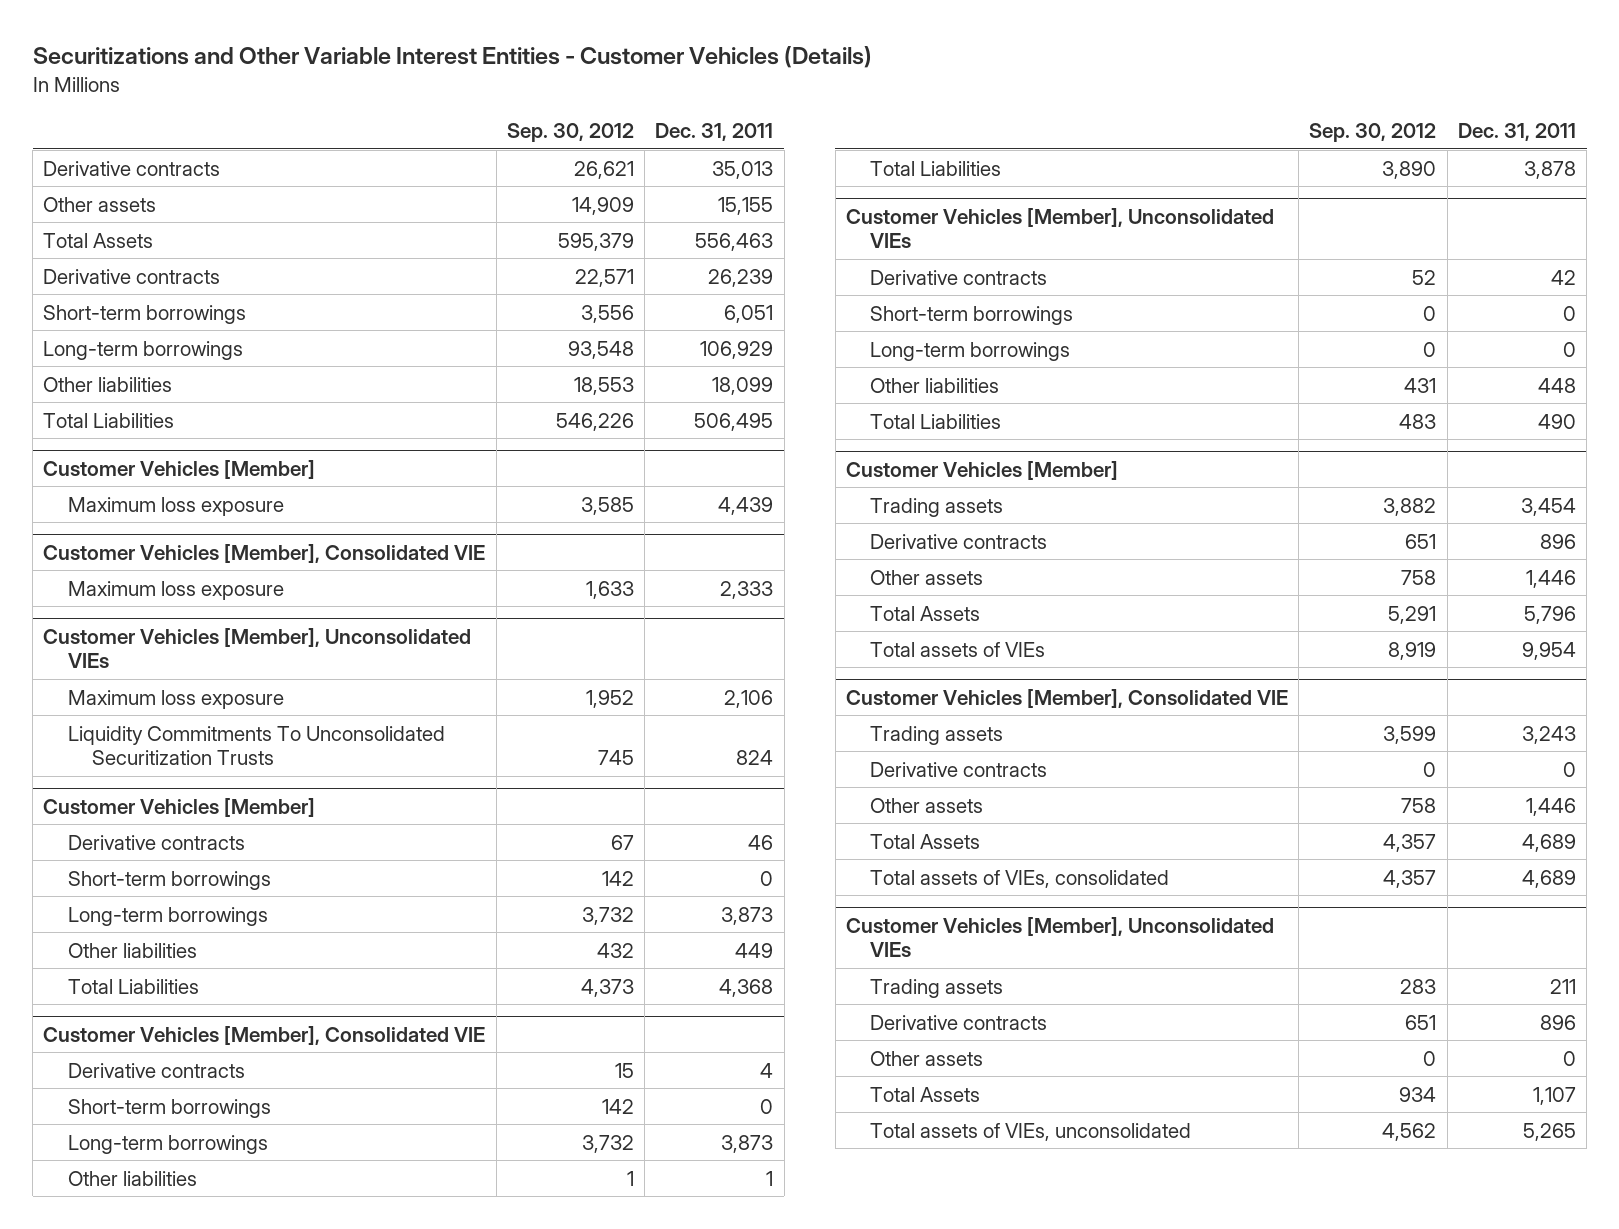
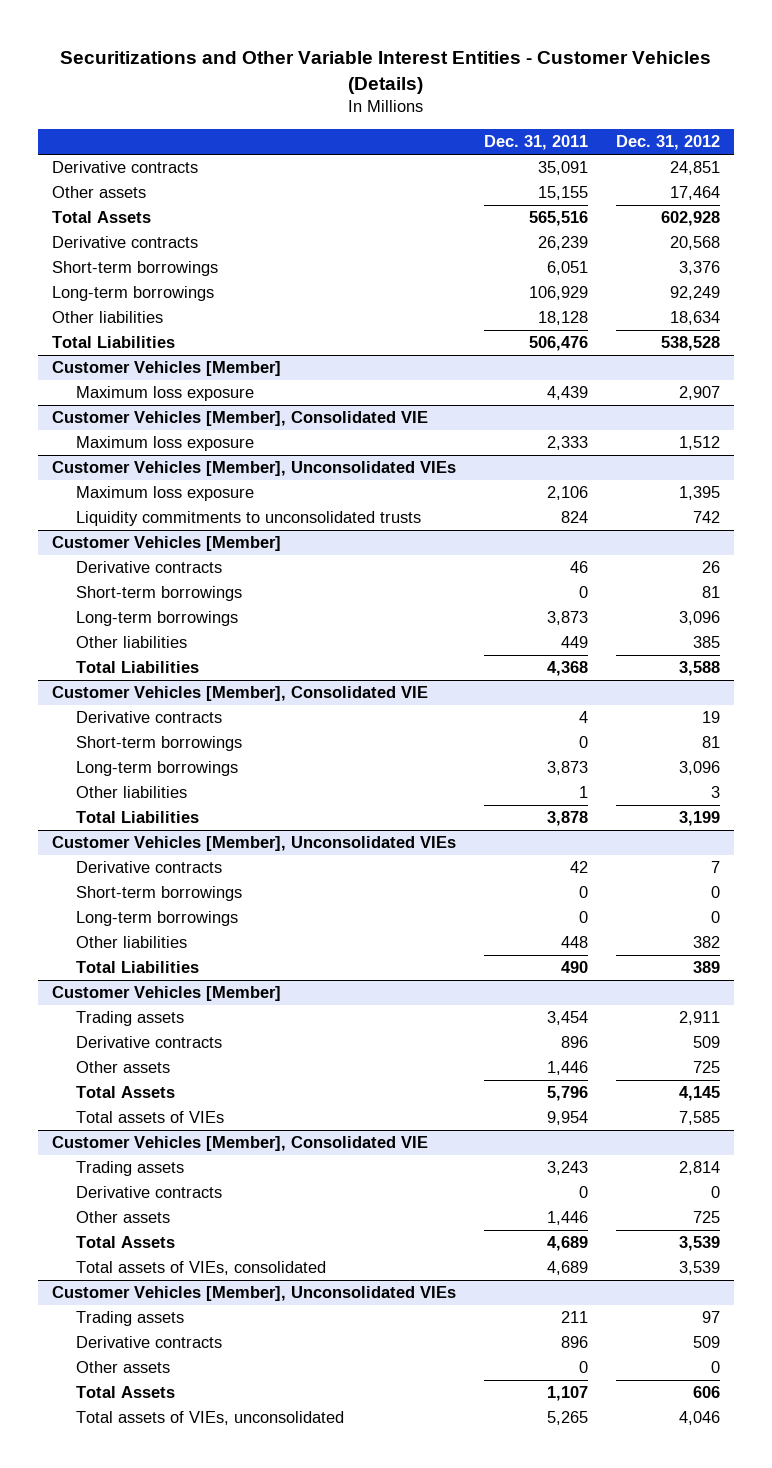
- | Sep. 30, 2012 | Dec. 31, 2011
+ | Dec. 31, 2011 | Dec. 31, 2012
- Derivative contracts | 26,621 | 35,013
+ Derivative contracts | 35,091 | 24,851
- Total Assets | 595,379 | 556,463
+ Total Assets | 565,516 | 602,928
- Other liabilities | 18,553 | 18,099
- Total Liabilities | 546,226 | 506,495
+ Other liabilities | 18,128 | 18,634
+ Total Liabilities | 506,476 | 538,528
@ Customer Vehicles [Member], Unconsolidated VIEs
- Liquidity Commitments To Unconsolidated Securitization Trusts | 745 | 824
+ Liquidity commitments to unconsolidated trusts | 824 | 742

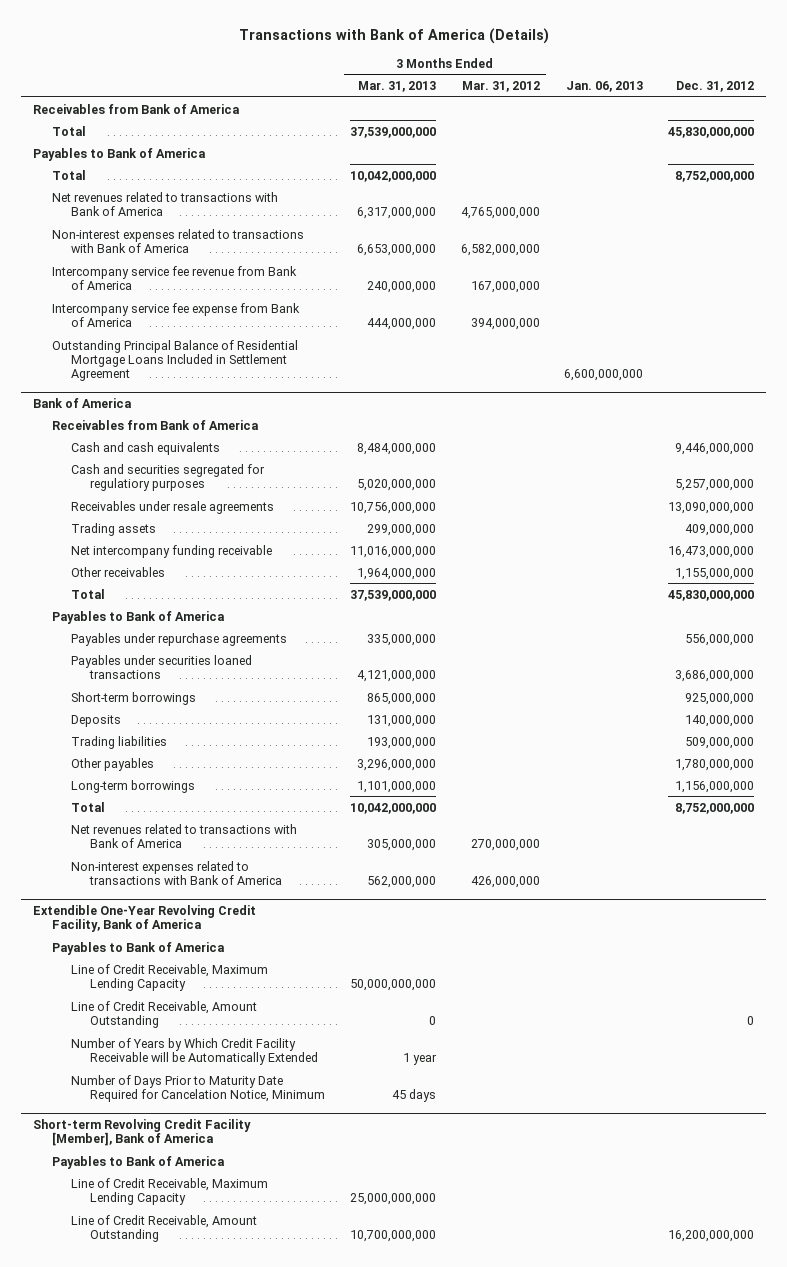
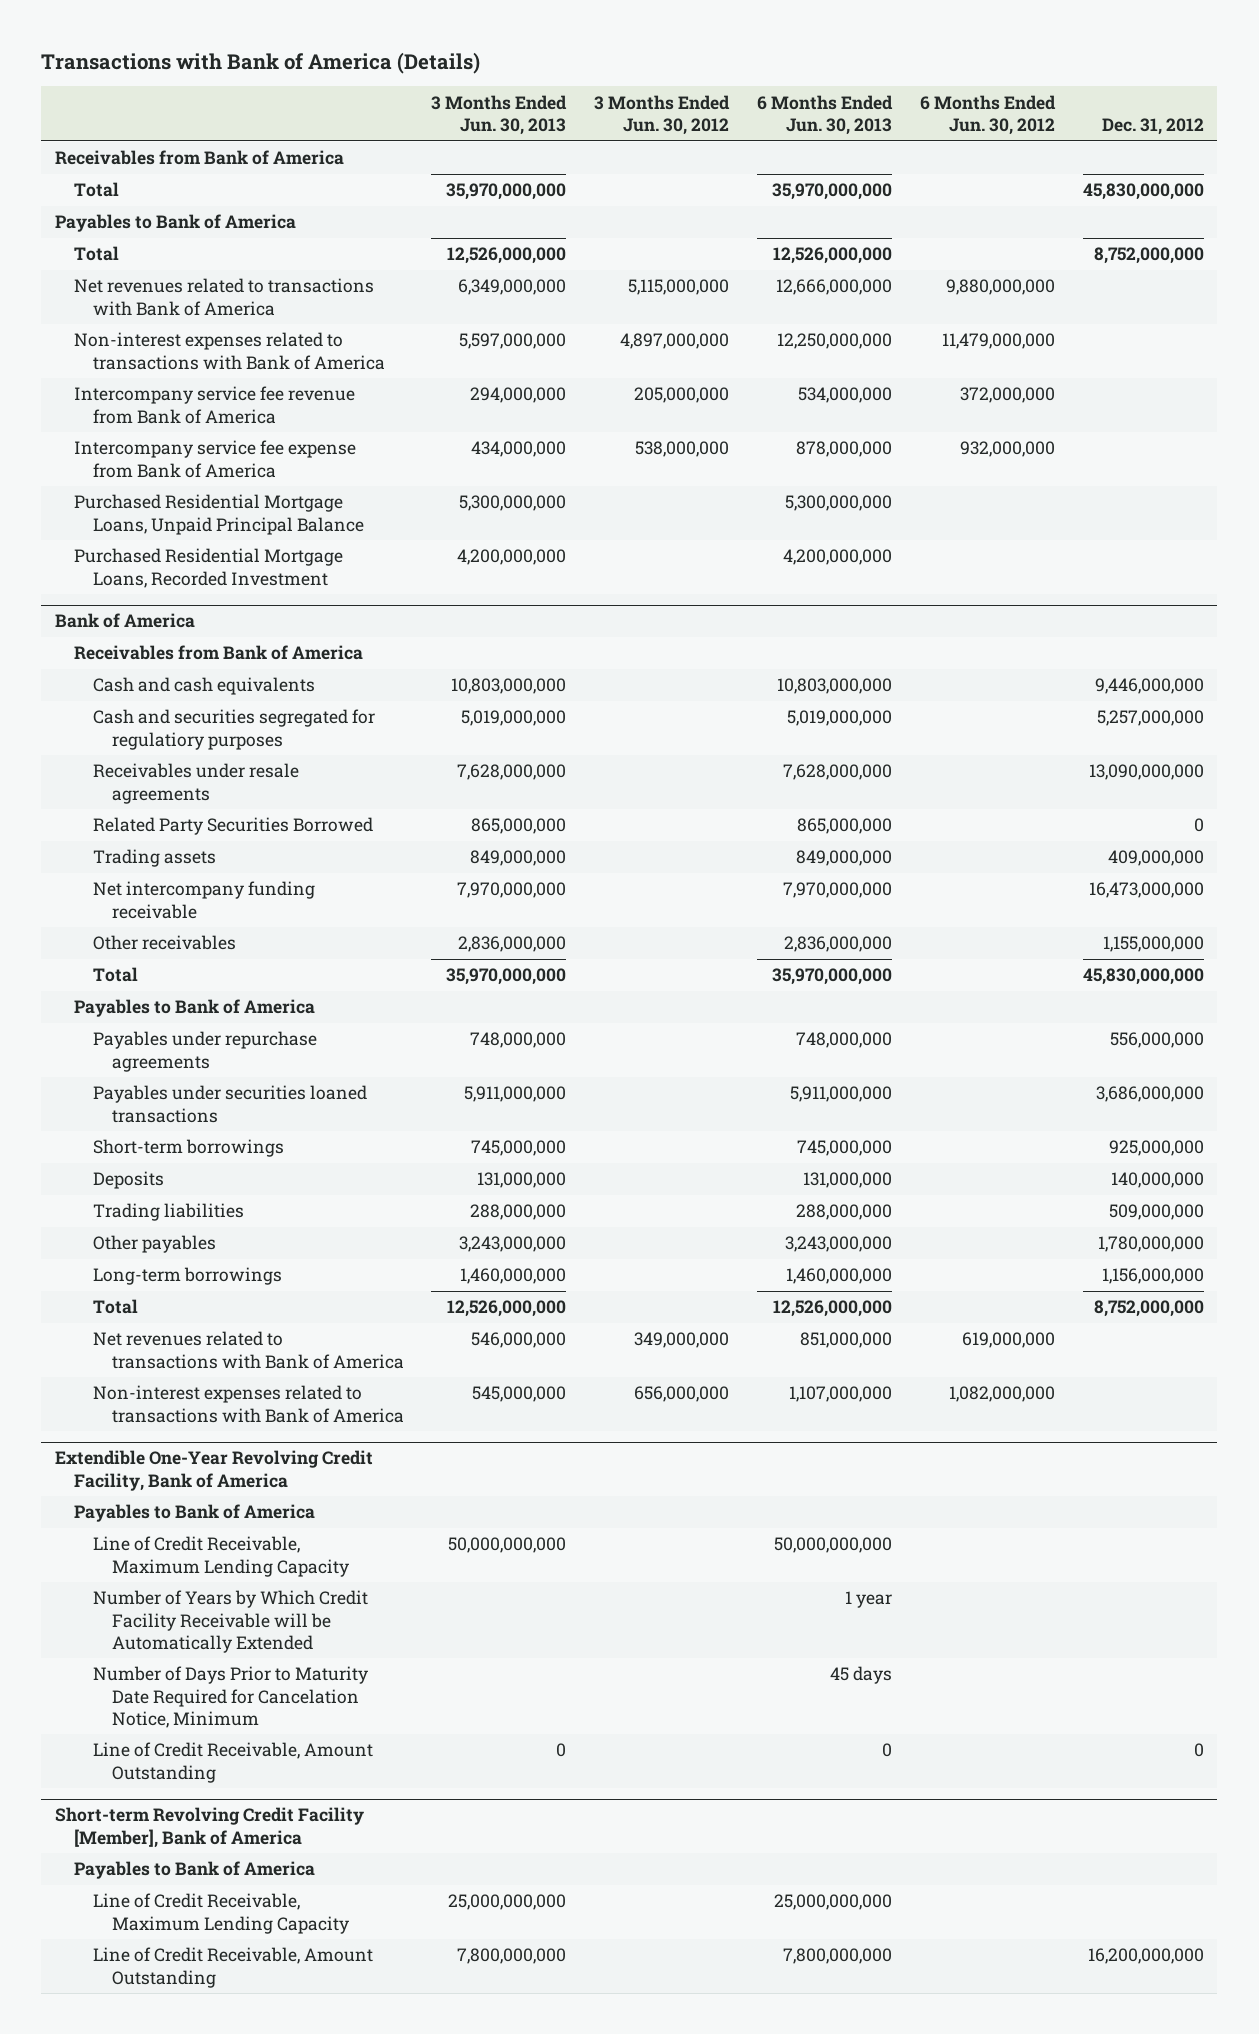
- | 3 Months Ended Mar. 31, 2013 | 3 Months Ended Mar. 31, 2012 | Jan. 06, 2013 | Dec. 31, 2012
+ | 3 Months Ended Jun. 30, 2013 | 3 Months Ended Jun. 30, 2012 | 6 Months Ended Jun. 30, 2013 | 6 Months Ended Jun. 30, 2012 | Dec. 31, 2012
- Outstanding Principal Balance of Residential Mortgage Loans Included in Settlement Agreement | | | 6,600,000,000 |
+ Purchased Residential Mortgage Loans, Unpaid Principal Balance | 5,300,000,000 | | 5,300,000,000 | |
+ Purchased Residential Mortgage Loans, Recorded Investment | 4,200,000,000 | | 4,200,000,000 | |
@ Bank of America
+ Related Party Securities Borrowed | 865,000,000 | | 865,000,000 | | 0
@ Extendible One-Year Revolving Credit Facility, Bank of America
moved down: Line of Credit Receivable, Amount Outstanding | 0 | | 0 | | 0

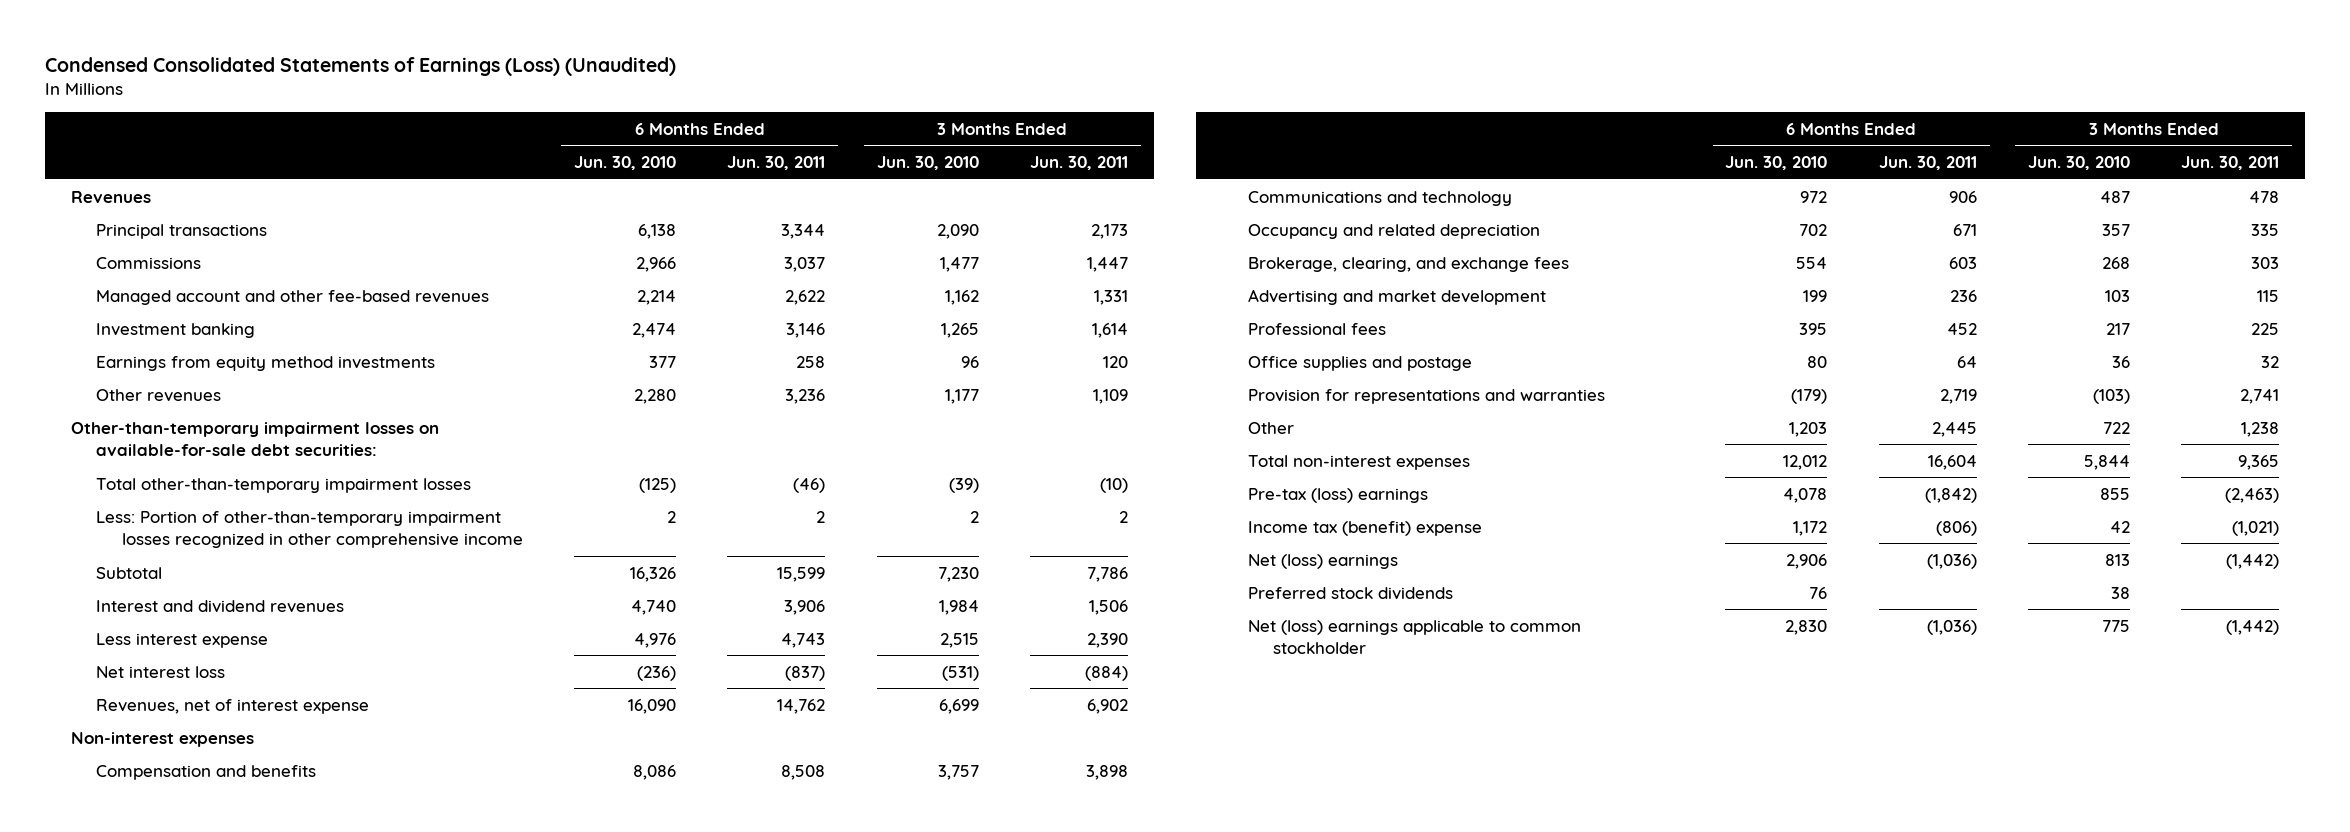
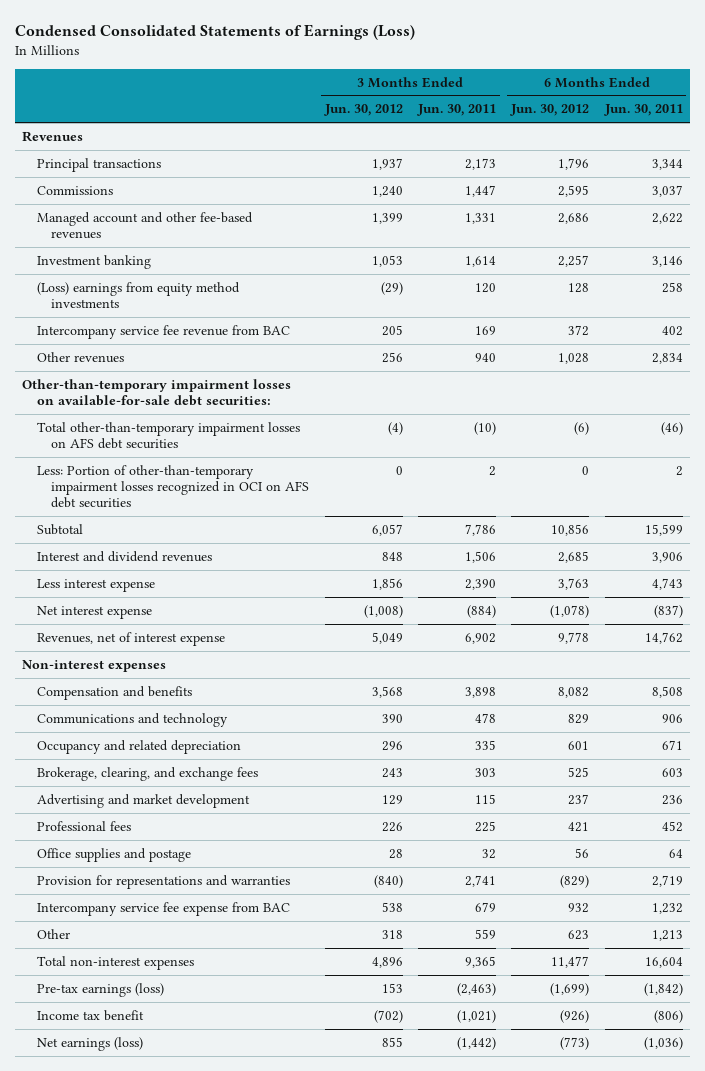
- Condensed Consolidated Statements of Earnings (Loss) (Unaudited)
+ Condensed Consolidated Statements of Earnings (Loss)
- | 6 Months Ended Jun. 30, 2010 | 6 Months Ended Jun. 30, 2011 | 3 Months Ended Jun. 30, 2010 | 3 Months Ended Jun. 30, 2011
+ | 3 Months Ended Jun. 30, 2012 | 3 Months Ended Jun. 30, 2011 | 6 Months Ended Jun. 30, 2012 | 6 Months Ended Jun. 30, 2011
- Earnings from equity method investments | 377 | 258 | 96 | 120
- Other revenues | 2,280 | 3,236 | 1,177 | 1,109
+ (Loss) earnings from equity method investments | (29) | 120 | 128 | 258
+ Intercompany service fee revenue from BAC | 205 | 169 | 372 | 402
+ Other revenues | 256 | 940 | 1,028 | 2,834
- Total other-than-temporary impairment losses | (125) | (46) | (39) | (10)
- Less: Portion of other-than-temporary impairment losses recognized in other comprehensive income | 2 | 2 | 2 | 2
+ Total other-than-temporary impairment losses on AFS debt securities | (4) | (10) | (6) | (46)
+ Less: Portion of other-than-temporary impairment losses recognized in OCI on AFS debt securities | 0 | 2 | 0 | 2
- Net interest loss | (236) | (837) | (531) | (884)
+ Net interest expense | (1,008) | (884) | (1,078) | (837)
- Other | 1,203 | 2,445 | 722 | 1,238
+ Intercompany service fee expense from BAC | 538 | 679 | 932 | 1,232
+ Other | 318 | 559 | 623 | 1,213
- Pre-tax (loss) earnings | 4,078 | (1,842) | 855 | (2,463)
- Income tax (benefit) expense | 1,172 | (806) | 42 | (1,021)
- Net (loss) earnings | 2,906 | (1,036) | 813 | (1,442)
- Preferred stock dividends | 76 | | 38 |
- Net (loss) earnings applicable to common stockholder | 2,830 | (1,036) | 775 | (1,442)
+ Pre-tax earnings (loss) | 153 | (2,463) | (1,699) | (1,842)
+ Income tax benefit | (702) | (1,021) | (926) | (806)
+ Net earnings (loss) | 855 | (1,442) | (773) | (1,036)

